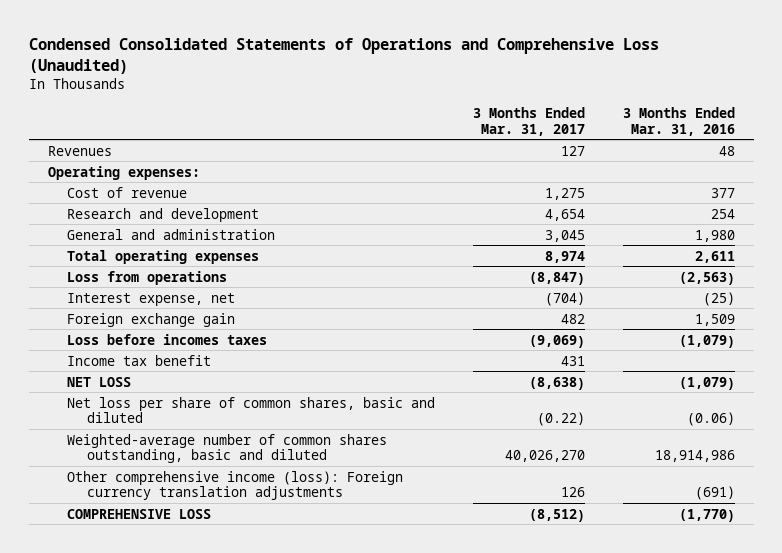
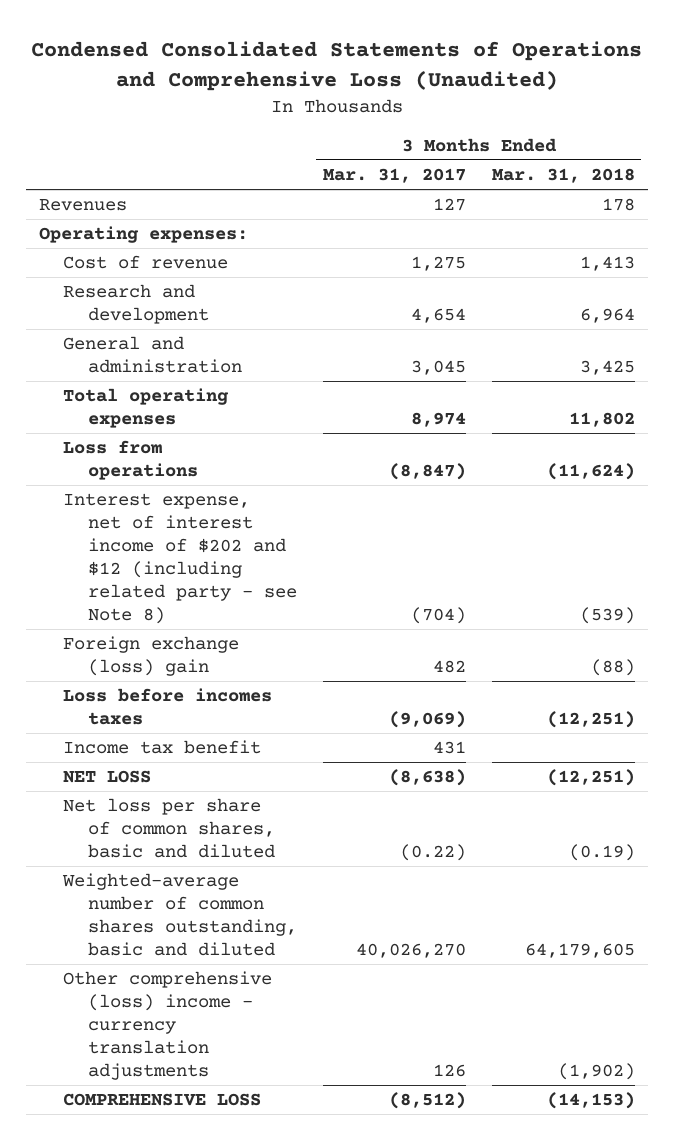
- | 3 Months Ended Mar. 31, 2017 | 3 Months Ended Mar. 31, 2016
+ | 3 Months Ended Mar. 31, 2017 | 3 Months Ended Mar. 31, 2018
- Interest expense, net | (704) | (25)
- Foreign exchange gain | 482 | 1,509
+ Interest expense, net of interest income of $202 and $12 (including related party - see Note 8) | (704) | (539)
+ Foreign exchange (loss) gain | 482 | (88)
- Other comprehensive income (loss): Foreign currency translation adjustments | 126 | (691)
+ Other comprehensive (loss) income - currency translation adjustments | 126 | (1,902)

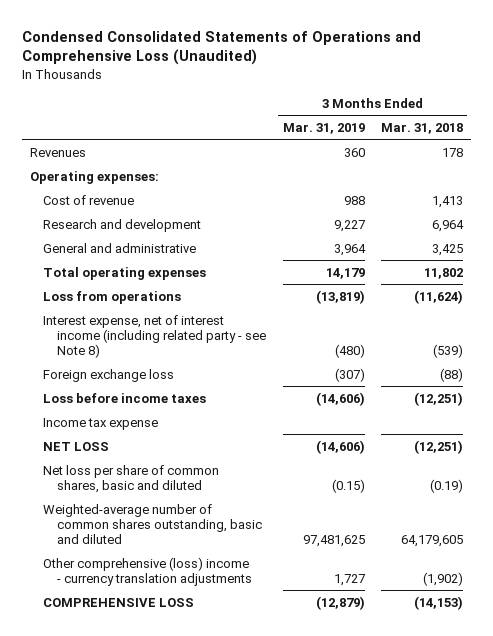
- | 3 Months Ended Mar. 31, 2017 | 3 Months Ended Mar. 31, 2018
+ | 3 Months Ended Mar. 31, 2019 | 3 Months Ended Mar. 31, 2018
- General and administration | 3,045 | 3,425
+ General and administrative | 3,964 | 3,425
- Interest expense, net of interest income of $202 and $12 (including related party - see Note 8) | (704) | (539)
- Foreign exchange (loss) gain | 482 | (88)
- Loss before incomes taxes | (9,069) | (12,251)
- Income tax benefit | 431 |
+ Interest expense, net of interest income (including related party - see Note 8) | (480) | (539)
+ Foreign exchange loss | (307) | (88)
+ Loss before income taxes | (14,606) | (12,251)
+ Income tax expense

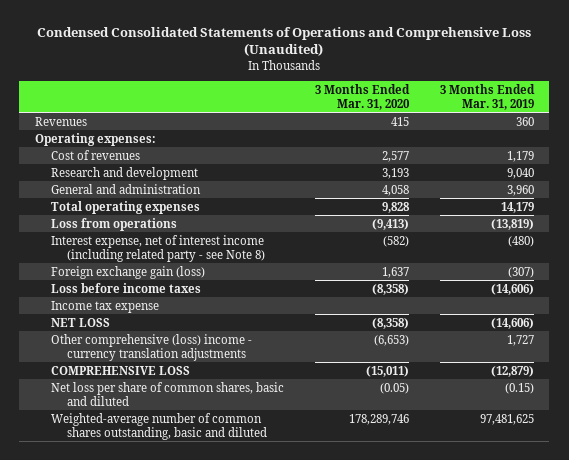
- | 3 Months Ended Mar. 31, 2019 | 3 Months Ended Mar. 31, 2018
+ | 3 Months Ended Mar. 31, 2020 | 3 Months Ended Mar. 31, 2019
- Cost of revenue | 988 | 1,413
- Research and development | 9,227 | 6,964
- General and administrative | 3,964 | 3,425
+ Cost of revenues | 2,577 | 1,179
+ Research and development | 3,193 | 9,040
+ General and administration | 4,058 | 3,960
- Foreign exchange loss | (307) | (88)
+ Foreign exchange gain (loss) | 1,637 | (307)
moved down: Net loss per share of common shares, basic and diluted | (0.05) | (0.15)
moved down: Weighted-average number of common shares outstanding, basic and diluted | 178,289,746 | 97,481,625

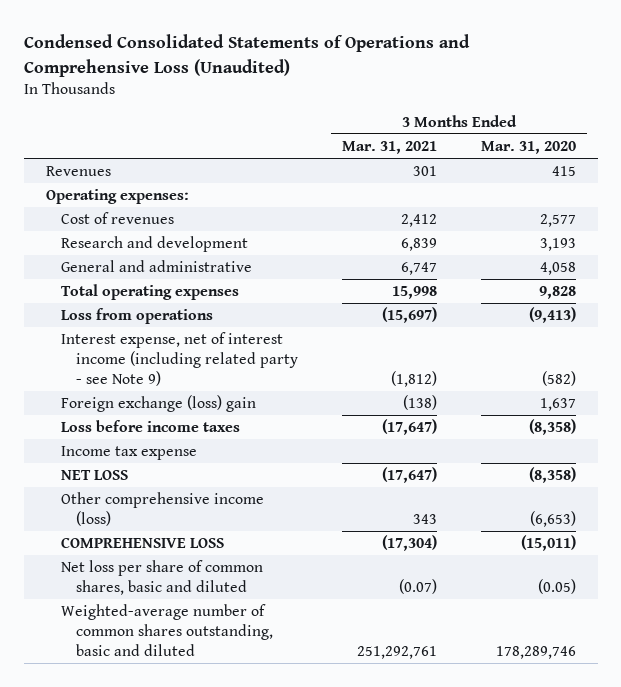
- | 3 Months Ended Mar. 31, 2020 | 3 Months Ended Mar. 31, 2019
+ | 3 Months Ended Mar. 31, 2021 | 3 Months Ended Mar. 31, 2020
- General and administration | 4,058 | 3,960
+ General and administrative | 6,747 | 4,058
- Interest expense, net of interest income (including related party - see Note 8) | (582) | (480)
- Foreign exchange gain (loss) | 1,637 | (307)
+ Interest expense, net of interest income (including related party - see Note 9) | (1,812) | (582)
+ Foreign exchange (loss) gain | (138) | 1,637
- Other comprehensive (loss) income - currency translation adjustments | (6,653) | 1,727
+ Other comprehensive income (loss) | 343 | (6,653)

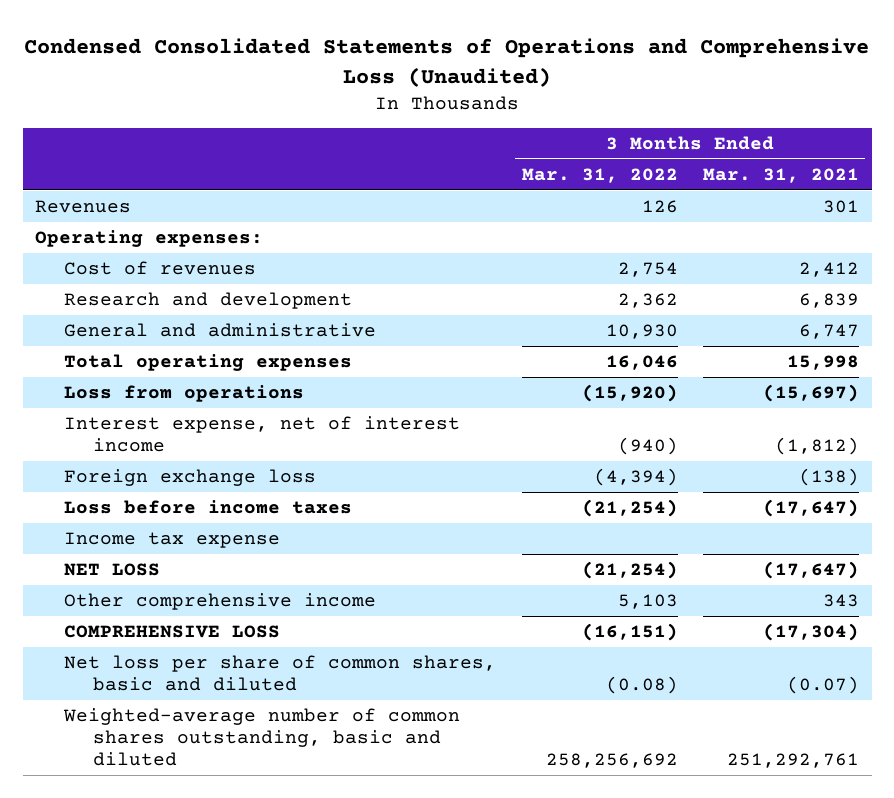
- | 3 Months Ended Mar. 31, 2021 | 3 Months Ended Mar. 31, 2020
+ | 3 Months Ended Mar. 31, 2022 | 3 Months Ended Mar. 31, 2021
- Interest expense, net of interest income (including related party - see Note 9) | (1,812) | (582)
- Foreign exchange (loss) gain | (138) | 1,637
+ Interest expense, net of interest income | (940) | (1,812)
+ Foreign exchange loss | (4,394) | (138)
- Other comprehensive income (loss) | 343 | (6,653)
+ Other comprehensive income | 5,103 | 343

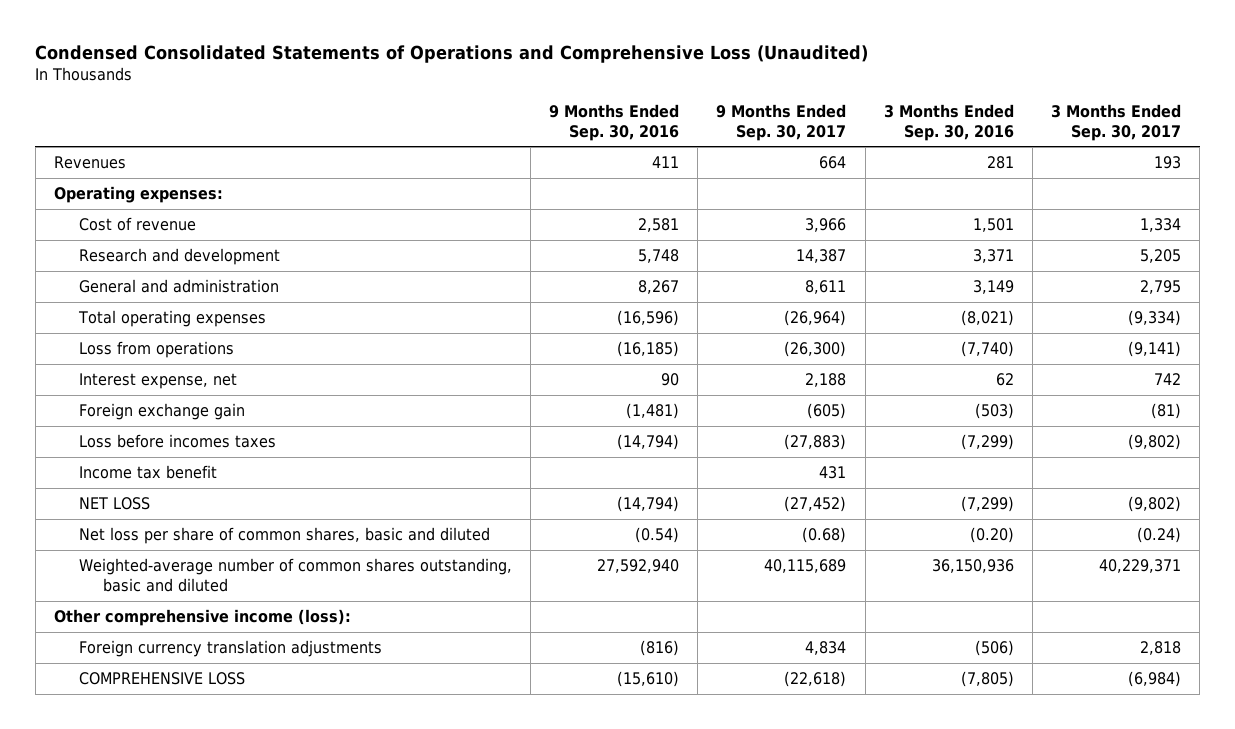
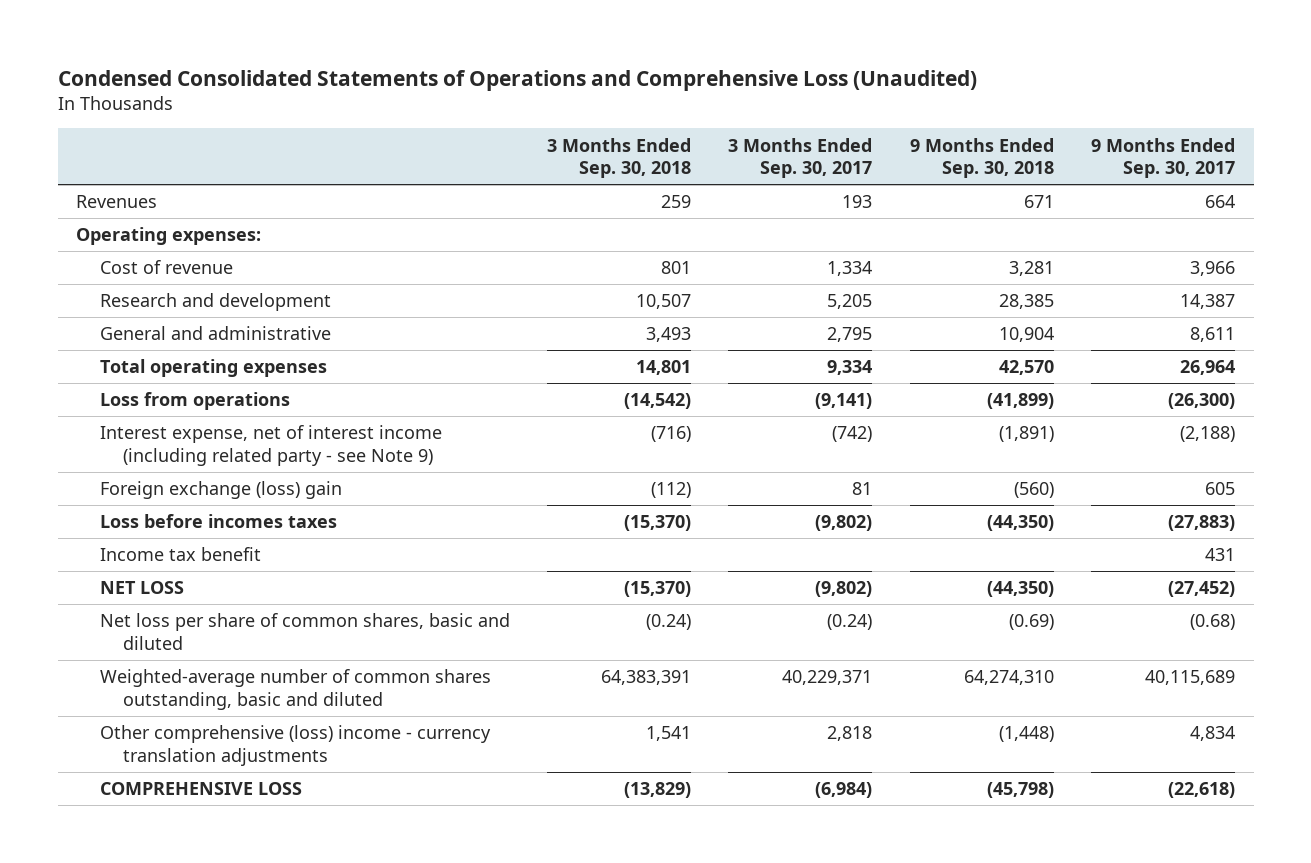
- | 9 Months Ended Sep. 30, 2016 | 9 Months Ended Sep. 30, 2017 | 3 Months Ended Sep. 30, 2016 | 3 Months Ended Sep. 30, 2017
+ | 3 Months Ended Sep. 30, 2018 | 3 Months Ended Sep. 30, 2017 | 9 Months Ended Sep. 30, 2018 | 9 Months Ended Sep. 30, 2017
- General and administration | 8,267 | 8,611 | 3,149 | 2,795
- Total operating expenses | (16,596) | (26,964) | (8,021) | (9,334)
+ General and administrative | 3,493 | 2,795 | 10,904 | 8,611
+ Total operating expenses | 14,801 | 9,334 | 42,570 | 26,964
- Interest expense, net | 90 | 2,188 | 62 | 742
- Foreign exchange gain | (1,481) | (605) | (503) | (81)
+ Interest expense, net of interest income (including related party - see Note 9) | (716) | (742) | (1,891) | (2,188)
+ Foreign exchange (loss) gain | (112) | 81 | (560) | 605
- Other comprehensive income (loss):
- Foreign currency translation adjustments | (816) | 4,834 | (506) | 2,818
+ Other comprehensive (loss) income - currency translation adjustments | 1,541 | 2,818 | (1,448) | 4,834

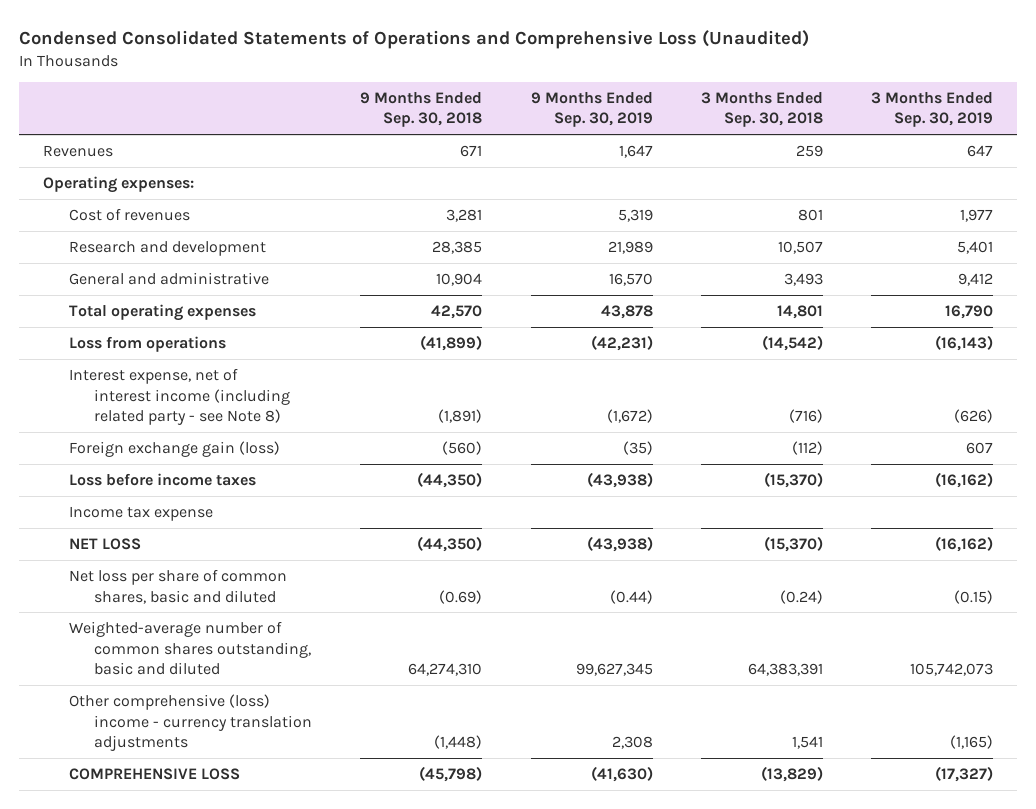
- | 3 Months Ended Sep. 30, 2018 | 3 Months Ended Sep. 30, 2017 | 9 Months Ended Sep. 30, 2018 | 9 Months Ended Sep. 30, 2017
+ | 9 Months Ended Sep. 30, 2018 | 9 Months Ended Sep. 30, 2019 | 3 Months Ended Sep. 30, 2018 | 3 Months Ended Sep. 30, 2019
- Cost of revenue | 801 | 1,334 | 3,281 | 3,966
+ Cost of revenues | 3,281 | 5,319 | 801 | 1,977
- Interest expense, net of interest income (including related party - see Note 9) | (716) | (742) | (1,891) | (2,188)
- Foreign exchange (loss) gain | (112) | 81 | (560) | 605
- Loss before incomes taxes | (15,370) | (9,802) | (44,350) | (27,883)
- Income tax benefit | | | | 431
+ Interest expense, net of interest income (including related party - see Note 8) | (1,891) | (1,672) | (716) | (626)
+ Foreign exchange gain (loss) | (560) | (35) | (112) | 607
+ Loss before income taxes | (44,350) | (43,938) | (15,370) | (16,162)
+ Income tax expense

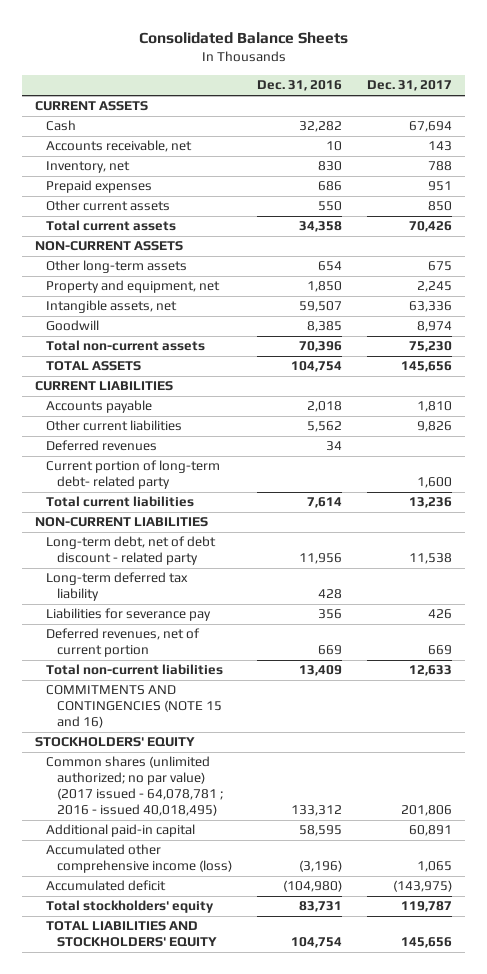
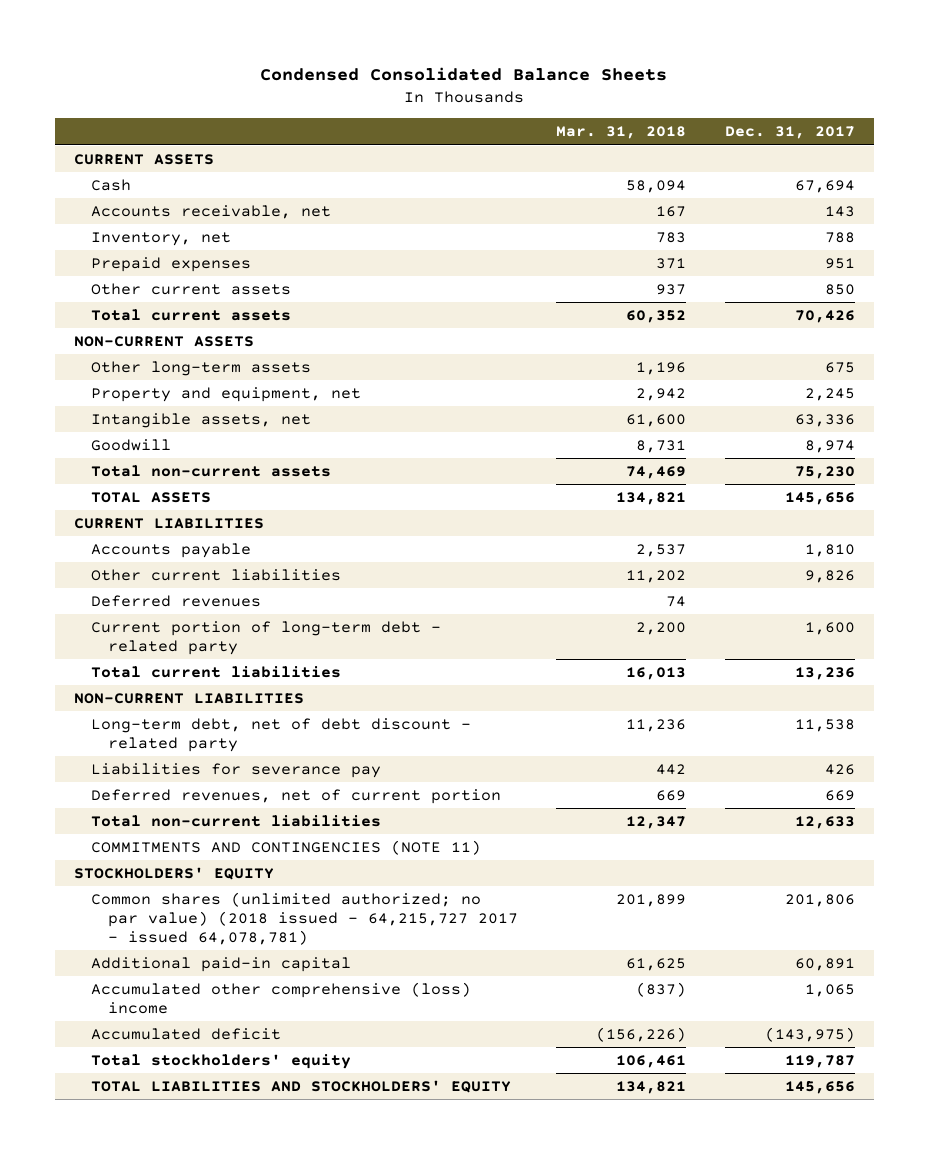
- Consolidated Balance Sheets
+ Condensed Consolidated Balance Sheets
- | Dec. 31, 2016 | Dec. 31, 2017
+ | Mar. 31, 2018 | Dec. 31, 2017
- Current portion of long-term debt- related party | | 1,600
+ Current portion of long-term debt - related party | 2,200 | 1,600
- Long-term deferred tax liability | 428 |
- COMMITMENTS AND CONTINGENCIES (NOTE 15 and 16)
+ COMMITMENTS AND CONTINGENCIES (NOTE 11)
- Common shares (unlimited authorized; no par value) (2017 issued - 64,078,781 ; 2016 - issued 40,018,495) | 133,312 | 201,806
+ Common shares (unlimited authorized; no par value) (2018 issued - 64,215,727 2017 - issued 64,078,781) | 201,899 | 201,806
- Accumulated other comprehensive income (loss) | (3,196) | 1,065
+ Accumulated other comprehensive (loss) income | (837) | 1,065

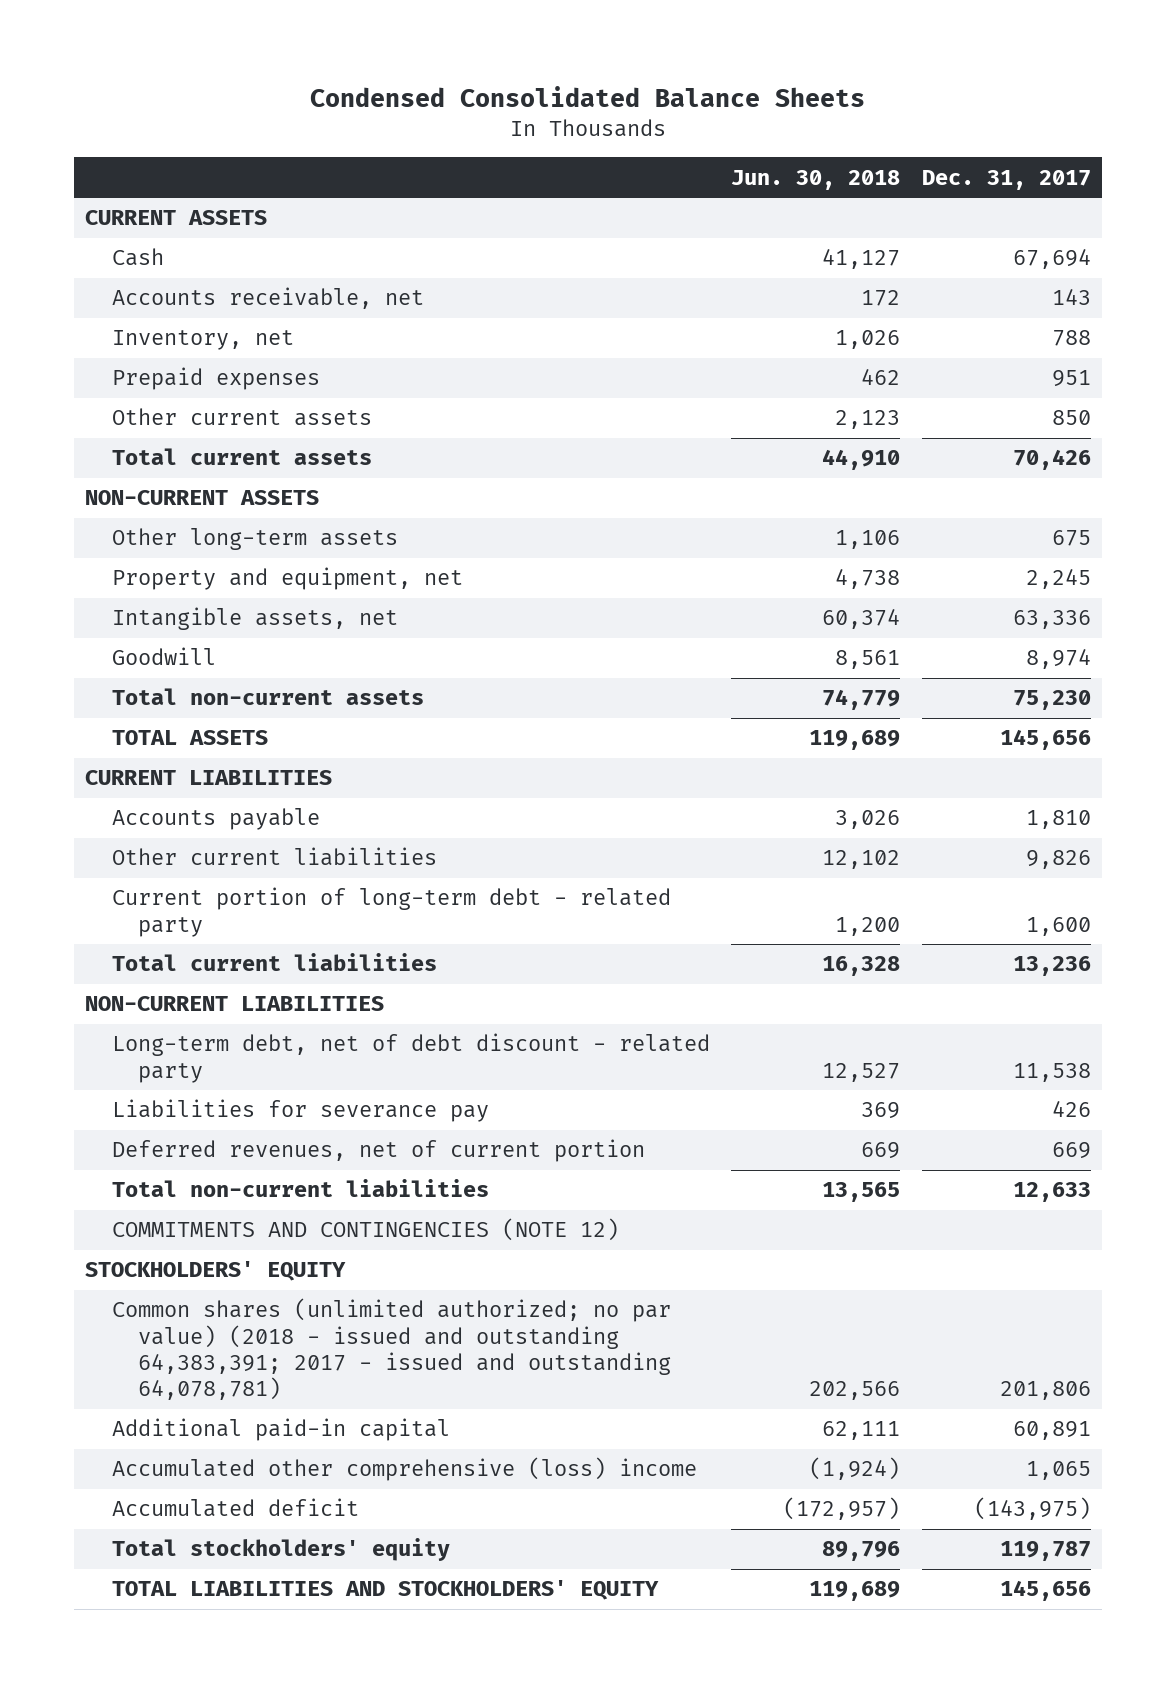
- | Mar. 31, 2018 | Dec. 31, 2017
+ | Jun. 30, 2018 | Dec. 31, 2017
- Deferred revenues | 74 |
- COMMITMENTS AND CONTINGENCIES (NOTE 11)
+ COMMITMENTS AND CONTINGENCIES (NOTE 12)
- Common shares (unlimited authorized; no par value) (2018 issued - 64,215,727 2017 - issued 64,078,781) | 201,899 | 201,806
+ Common shares (unlimited authorized; no par value) (2018 - issued and outstanding 64,383,391; 2017 - issued and outstanding 64,078,781) | 202,566 | 201,806

